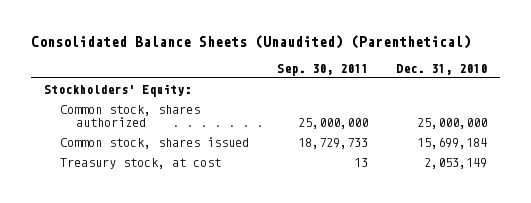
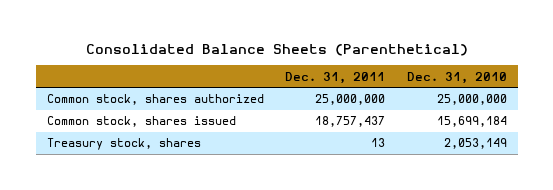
- Consolidated Balance Sheets (Unaudited) (Parenthetical)
+ Consolidated Balance Sheets (Parenthetical)
- | Sep. 30, 2011 | Dec. 31, 2010
+ | Dec. 31, 2011 | Dec. 31, 2010
- Stockholders' Equity:
- Treasury stock, at cost | 13 | 2,053,149
+ Treasury stock, shares | 13 | 2,053,149

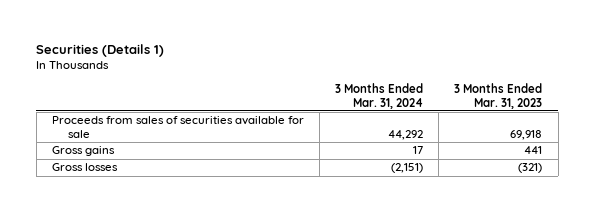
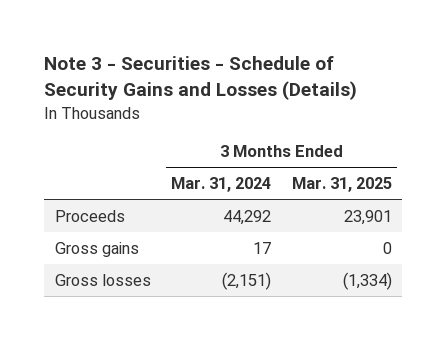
- Securities (Details 1)
+ Note 3 - Securities - Schedule of Security Gains and Losses (Details)
- | 3 Months Ended Mar. 31, 2024 | 3 Months Ended Mar. 31, 2023
+ | 3 Months Ended Mar. 31, 2024 | 3 Months Ended Mar. 31, 2025
- Proceeds from sales of securities available for sale | 44,292 | 69,918
+ Proceeds | 44,292 | 23,901

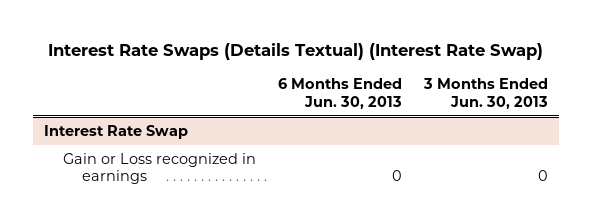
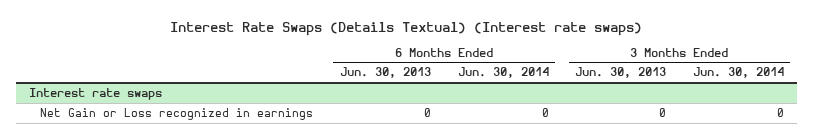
- Interest Rate Swaps (Details Textual) (Interest Rate Swap)
+ Interest Rate Swaps (Details Textual) (Interest rate swaps)
- | 6 Months Ended Jun. 30, 2013 | 3 Months Ended Jun. 30, 2013
+ | 6 Months Ended Jun. 30, 2013 | 6 Months Ended Jun. 30, 2014 | 3 Months Ended Jun. 30, 2013 | 3 Months Ended Jun. 30, 2014
- Interest Rate Swap
- Gain or Loss recognized in earnings | 0 | 0
+ Interest rate swaps
+ Net Gain or Loss recognized in earnings | 0 | 0 | 0 | 0

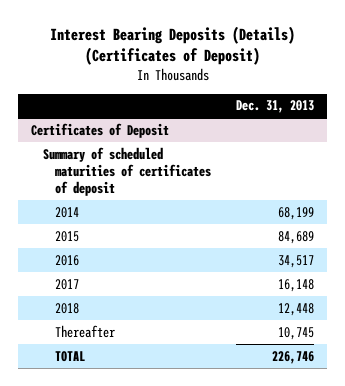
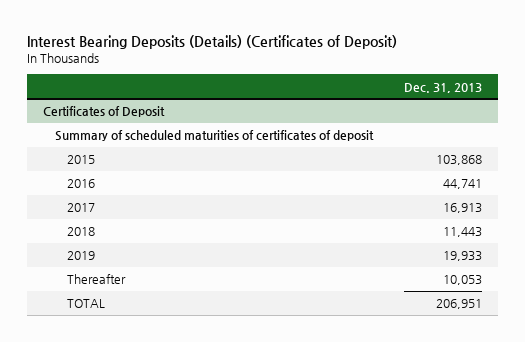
@ Certificates of Deposit
- 2014 | 68,199
- 2015 | 84,689
- 2016 | 34,517
- 2017 | 16,148
- 2018 | 12,448
- Thereafter | 10,745
- TOTAL | 226,746
+ 2015 | 103,868
+ 2016 | 44,741
+ 2017 | 16,913
+ 2018 | 11,443
+ 2019 | 19,933
+ Thereafter | 10,053
+ TOTAL | 206,951

